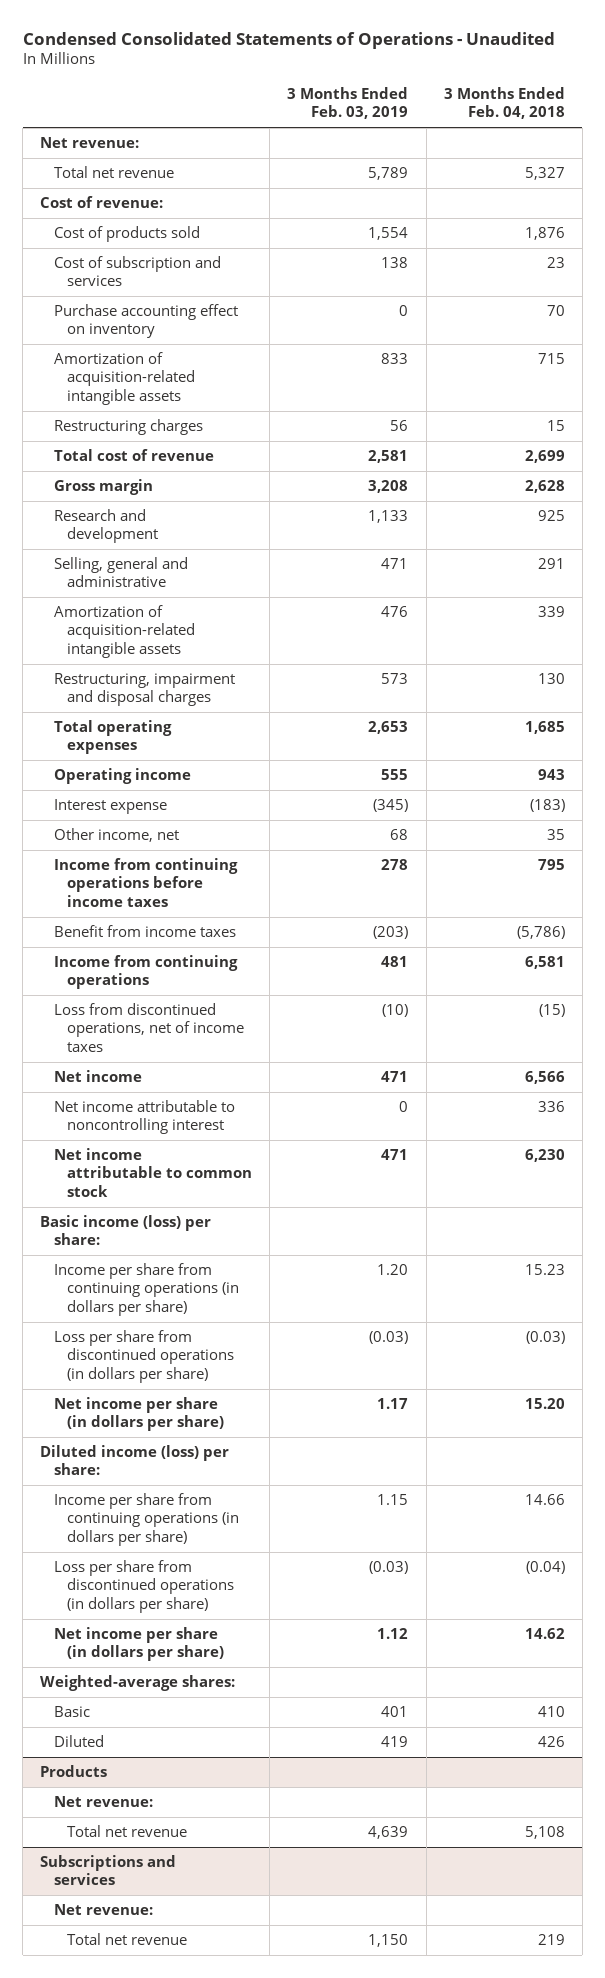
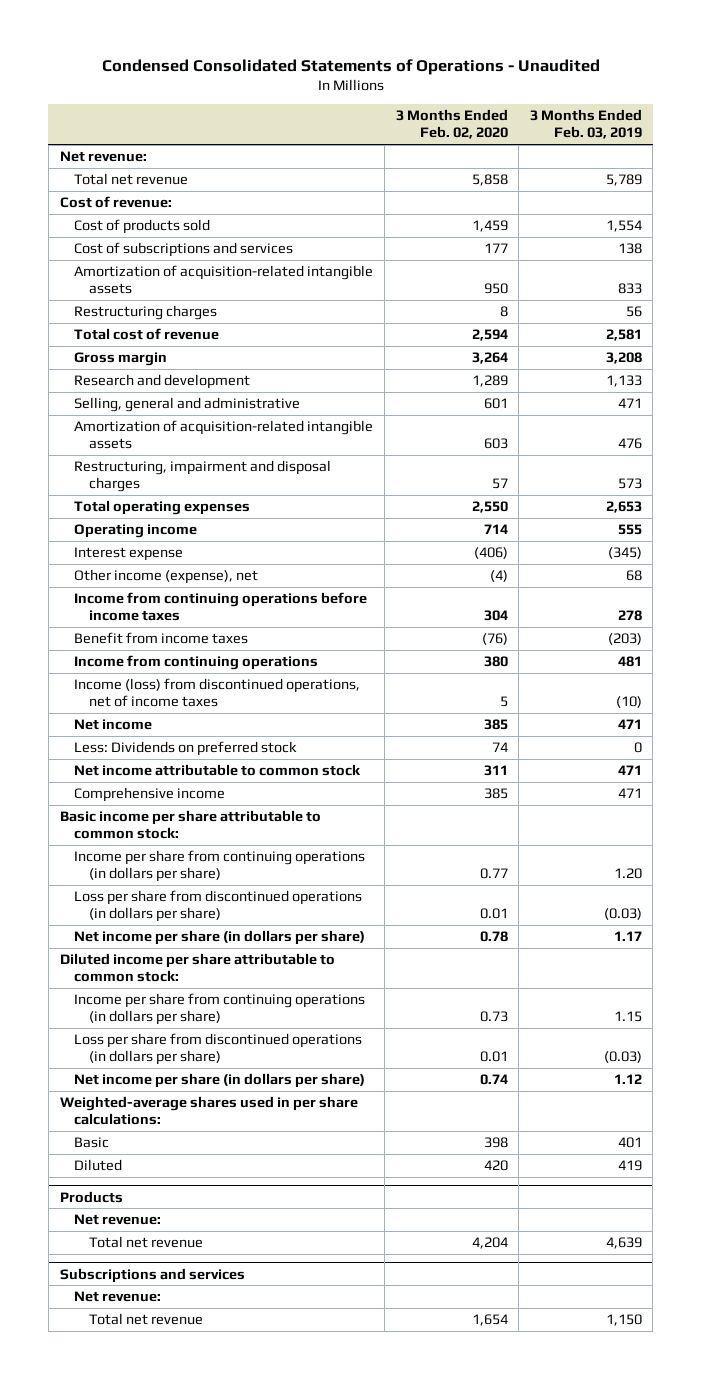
- | 3 Months Ended Feb. 03, 2019 | 3 Months Ended Feb. 04, 2018
+ | 3 Months Ended Feb. 02, 2020 | 3 Months Ended Feb. 03, 2019
- Cost of subscription and services | 138 | 23
- Purchase accounting effect on inventory | 0 | 70
+ Cost of subscriptions and services | 177 | 138
- Other income, net | 68 | 35
+ Other income (expense), net | (4) | 68
- Loss from discontinued operations, net of income taxes | (10) | (15)
+ Income (loss) from discontinued operations, net of income taxes | 5 | (10)
- Net income attributable to noncontrolling interest | 0 | 336
+ Less: Dividends on preferred stock | 74 | 0
- Basic income (loss) per share:
+ Comprehensive income | 385 | 471
+ Basic income per share attributable to common stock:
- Diluted income (loss) per share:
+ Diluted income per share attributable to common stock:
- Weighted-average shares:
+ Weighted-average shares used in per share calculations:

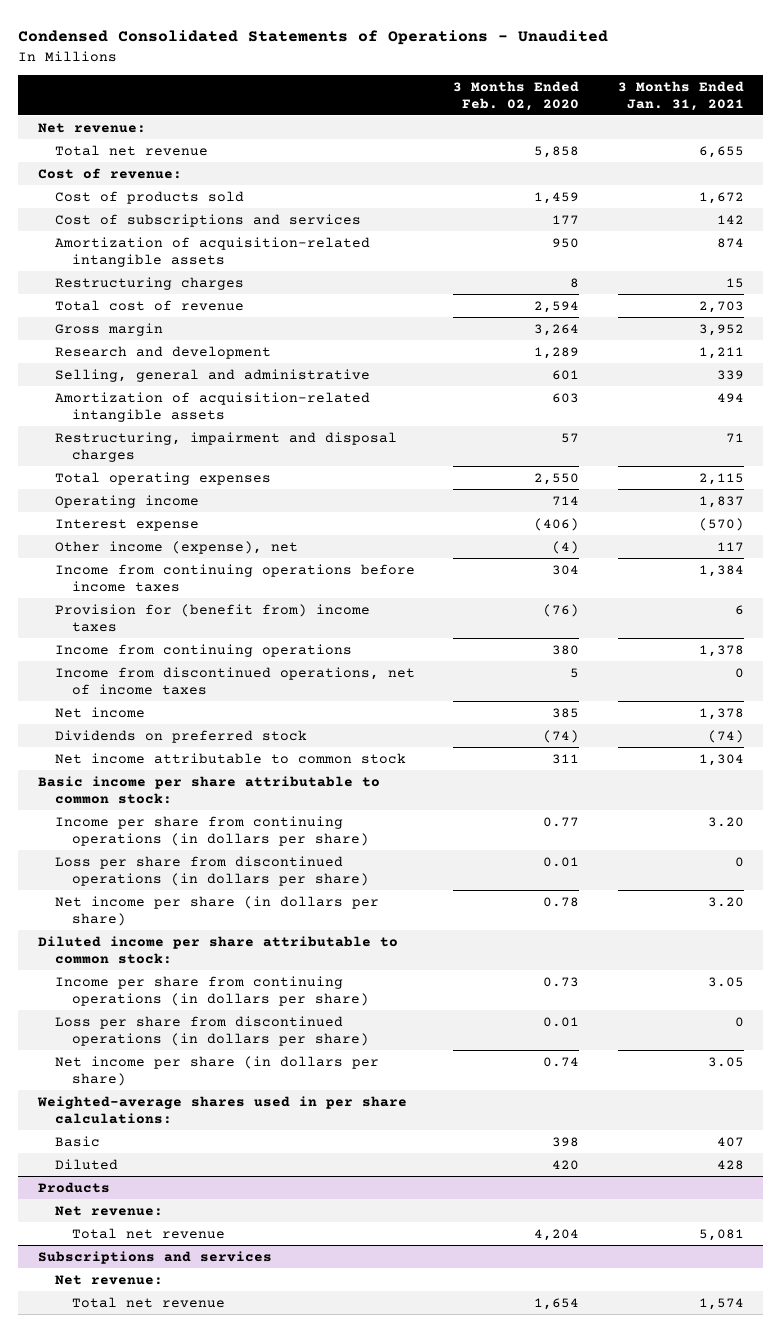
- | 3 Months Ended Feb. 02, 2020 | 3 Months Ended Feb. 03, 2019
+ | 3 Months Ended Feb. 02, 2020 | 3 Months Ended Jan. 31, 2021
- Benefit from income taxes | (76) | (203)
+ Provision for (benefit from) income taxes | (76) | 6
- Income (loss) from discontinued operations, net of income taxes | 5 | (10)
+ Income from discontinued operations, net of income taxes | 5 | 0
- Less: Dividends on preferred stock | 74 | 0
+ Dividends on preferred stock | (74) | (74)
- Comprehensive income | 385 | 471

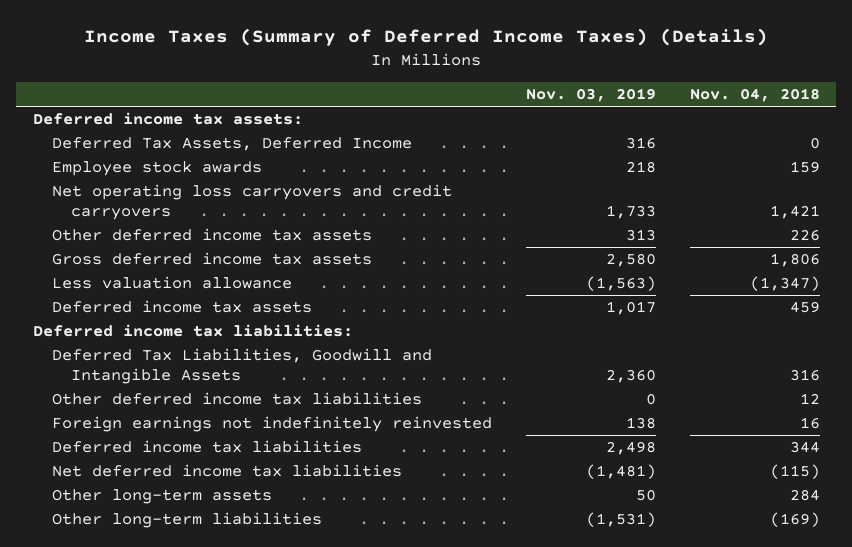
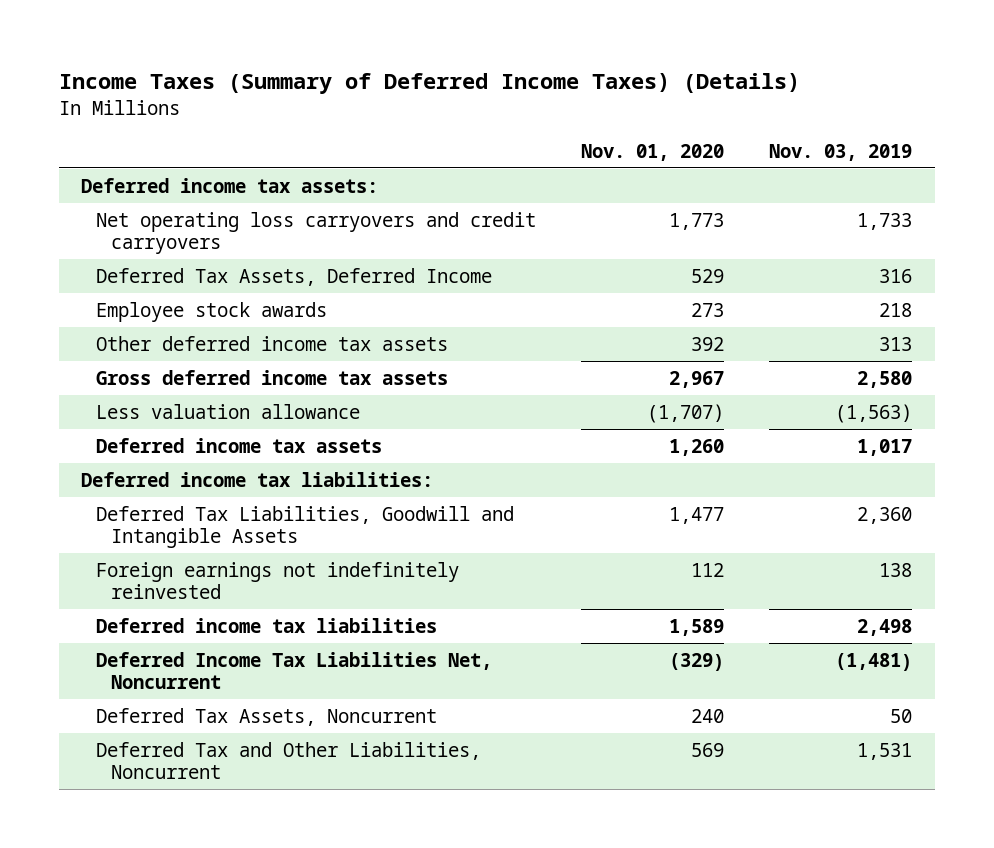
- | Nov. 03, 2019 | Nov. 04, 2018
+ | Nov. 01, 2020 | Nov. 03, 2019
moved up: Net operating loss carryovers and credit carryovers | 1,773 | 1,733
- Other deferred income tax liabilities | 0 | 12
- Net deferred income tax liabilities | (1,481) | (115)
- Other long-term assets | 50 | 284
- Other long-term liabilities | (1,531) | (169)
+ Deferred Income Tax Liabilities Net, Noncurrent | (329) | (1,481)
+ Deferred Tax Assets, Noncurrent | 240 | 50
+ Deferred Tax and Other Liabilities, Noncurrent | 569 | 1,531

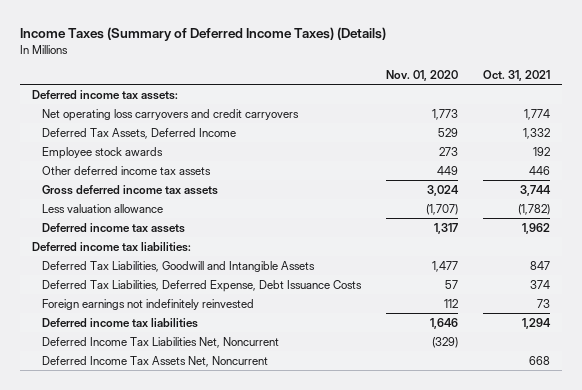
- | Nov. 01, 2020 | Nov. 03, 2019
+ | Nov. 01, 2020 | Oct. 31, 2021
- Other deferred income tax assets | 392 | 313
- Gross deferred income tax assets | 2,967 | 2,580
+ Other deferred income tax assets | 449 | 446
+ Gross deferred income tax assets | 3,024 | 3,744
- Deferred income tax assets | 1,260 | 1,017
+ Deferred income tax assets | 1,317 | 1,962
+ Deferred Tax Liabilities, Deferred Expense, Debt Issuance Costs | 57 | 374
- Deferred income tax liabilities | 1,589 | 2,498
+ Deferred income tax liabilities | 1,646 | 1,294
- Deferred Tax Assets, Noncurrent | 240 | 50
- Deferred Tax and Other Liabilities, Noncurrent | 569 | 1,531
+ Deferred Income Tax Assets Net, Noncurrent | | 668

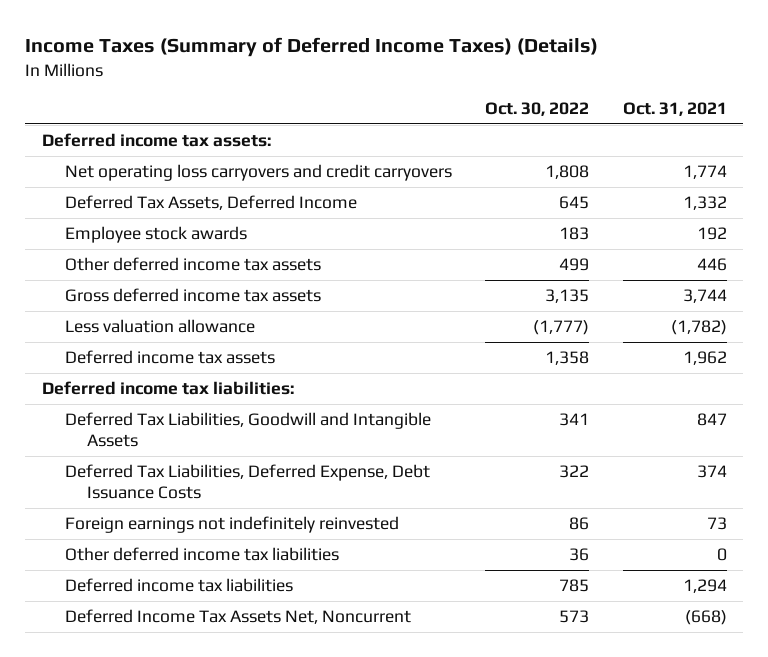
- | Nov. 01, 2020 | Oct. 31, 2021
+ | Oct. 30, 2022 | Oct. 31, 2021
+ Other deferred income tax liabilities | 36 | 0
- Deferred Income Tax Liabilities Net, Noncurrent | (329) |
- Deferred Income Tax Assets Net, Noncurrent | | 668
+ Deferred Income Tax Assets Net, Noncurrent | 573 | (668)

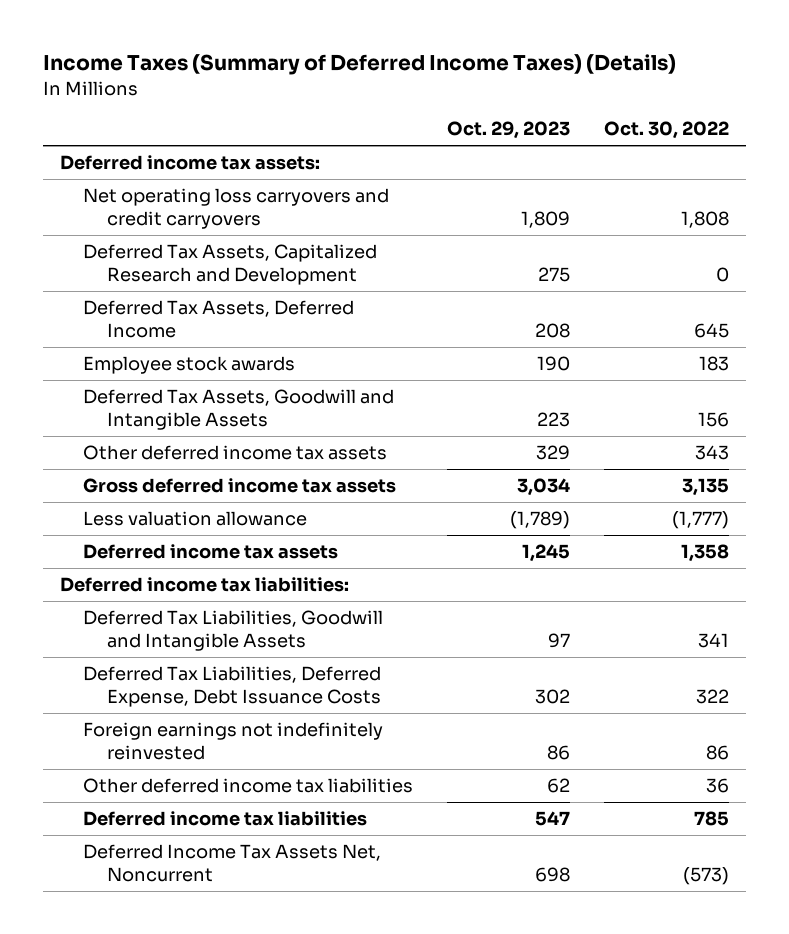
- | Oct. 30, 2022 | Oct. 31, 2021
+ | Oct. 29, 2023 | Oct. 30, 2022
+ Deferred Tax Assets, Capitalized Research and Development | 275 | 0
- Other deferred income tax assets | 499 | 446
+ Deferred Tax Assets, Goodwill and Intangible Assets | 223 | 156
+ Other deferred income tax assets | 329 | 343
- Deferred Income Tax Assets Net, Noncurrent | 573 | (668)
+ Deferred Income Tax Assets Net, Noncurrent | 698 | (573)

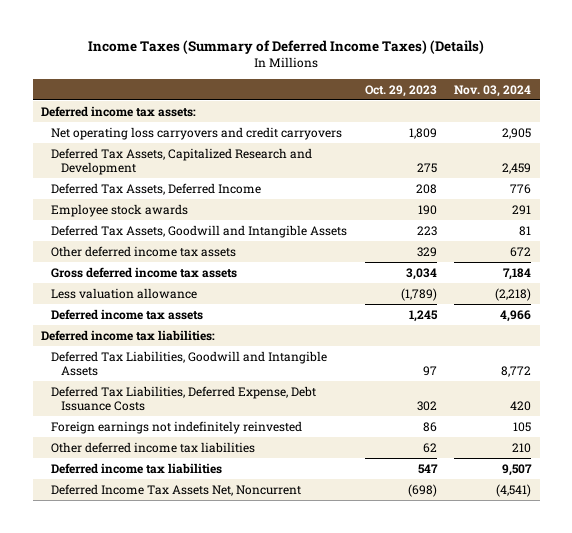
- | Oct. 29, 2023 | Oct. 30, 2022
+ | Oct. 29, 2023 | Nov. 03, 2024
- Deferred Income Tax Assets Net, Noncurrent | 698 | (573)
+ Deferred Income Tax Assets Net, Noncurrent | (698) | (4,541)

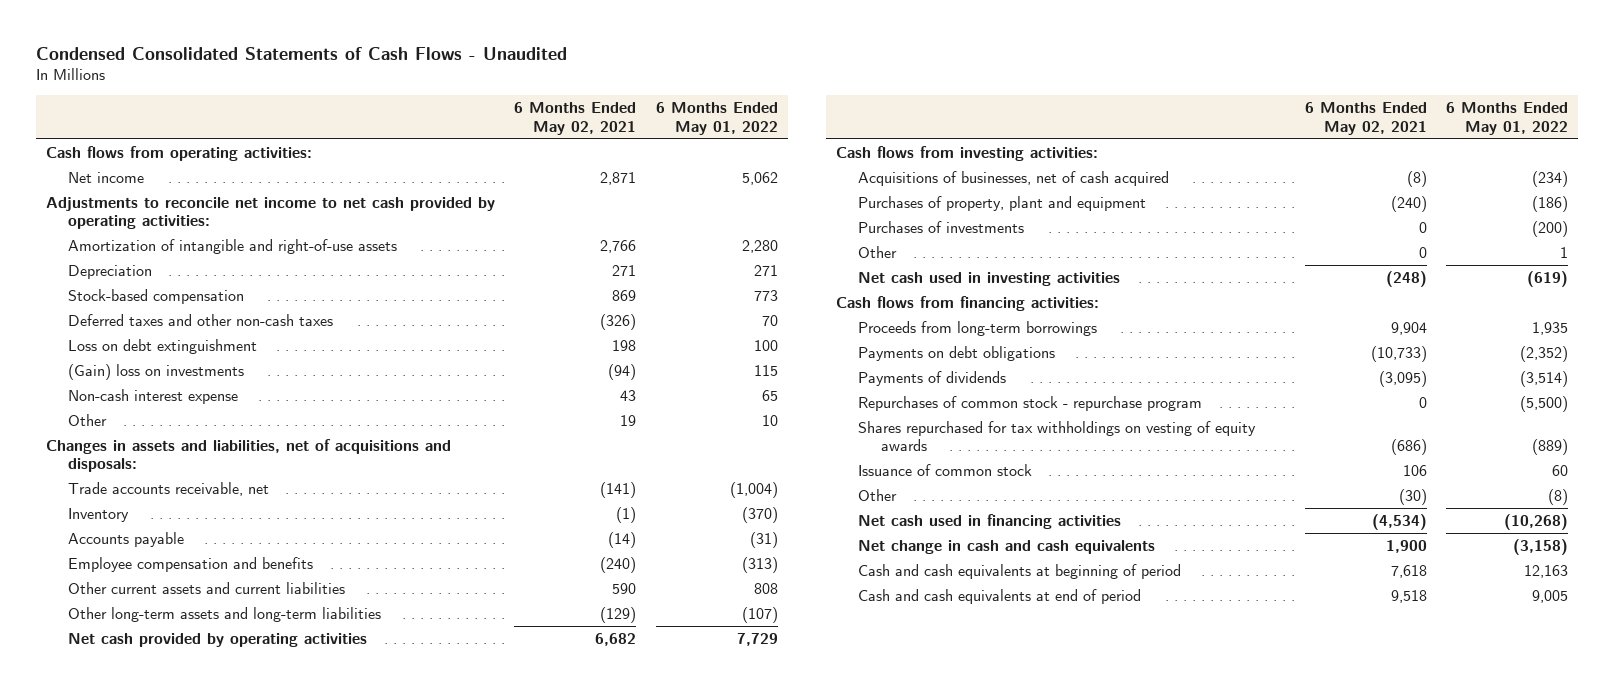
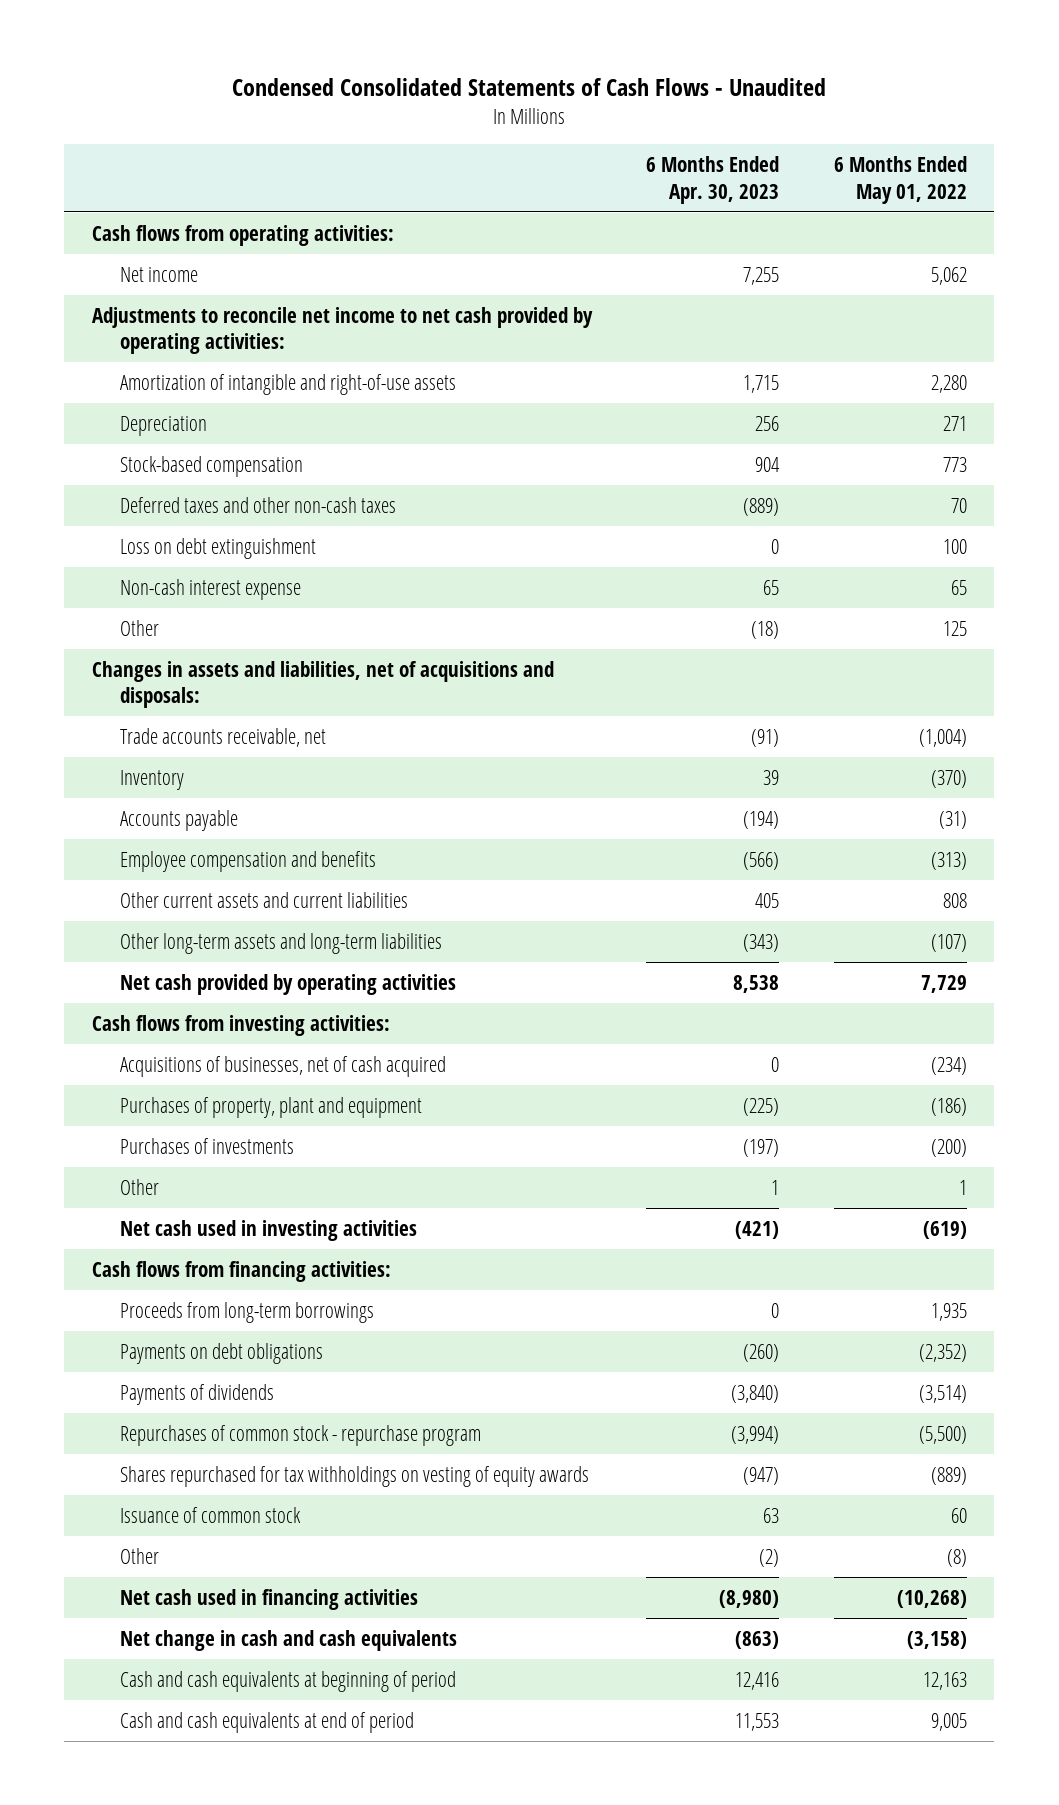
- | 6 Months Ended May 02, 2021 | 6 Months Ended May 01, 2022
+ | 6 Months Ended Apr. 30, 2023 | 6 Months Ended May 01, 2022
- (Gain) loss on investments | (94) | 115
- Other | 19 | 10
+ Other | (18) | 125

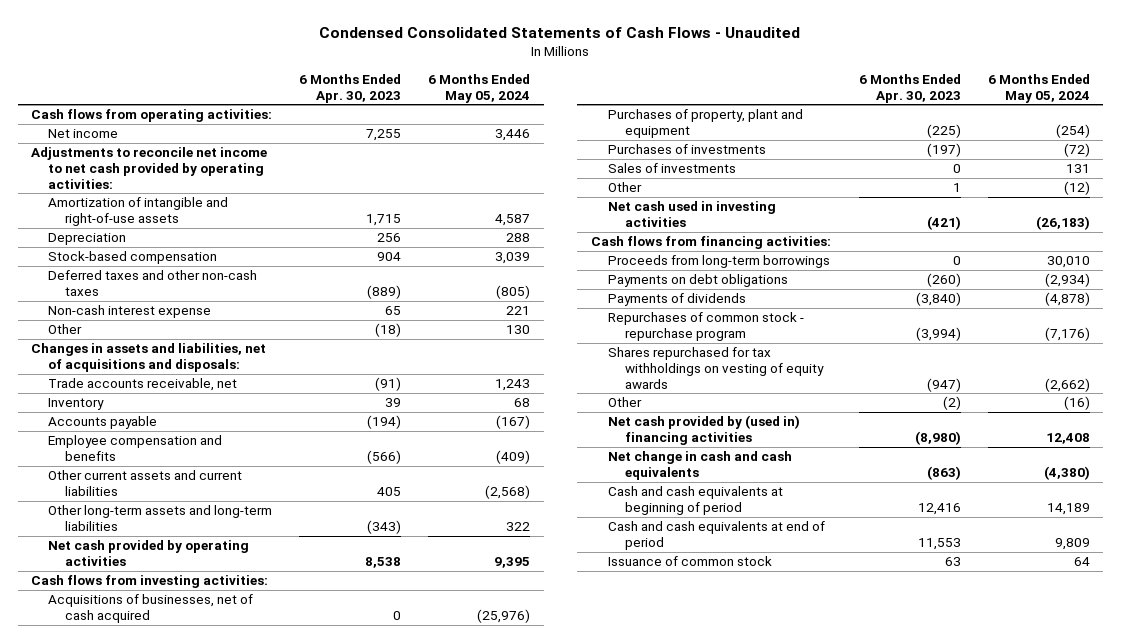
- | 6 Months Ended Apr. 30, 2023 | 6 Months Ended May 01, 2022
+ | 6 Months Ended Apr. 30, 2023 | 6 Months Ended May 05, 2024
- Loss on debt extinguishment | 0 | 100
+ Sales of investments | 0 | 131
- Net cash used in financing activities | (8,980) | (10,268)
+ Net cash provided by (used in) financing activities | (8,980) | 12,408
moved down: Issuance of common stock | 63 | 64

